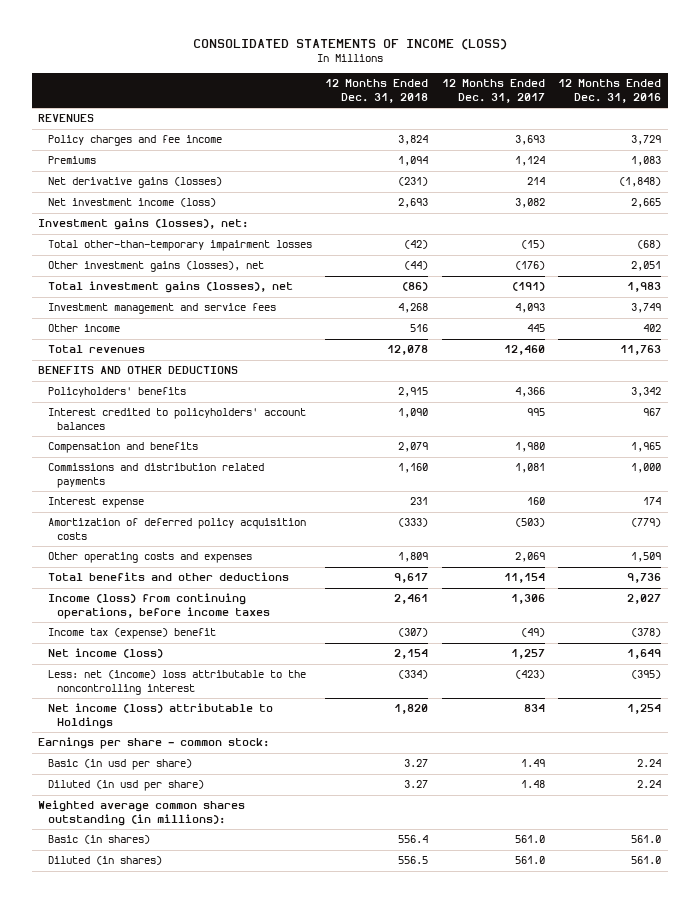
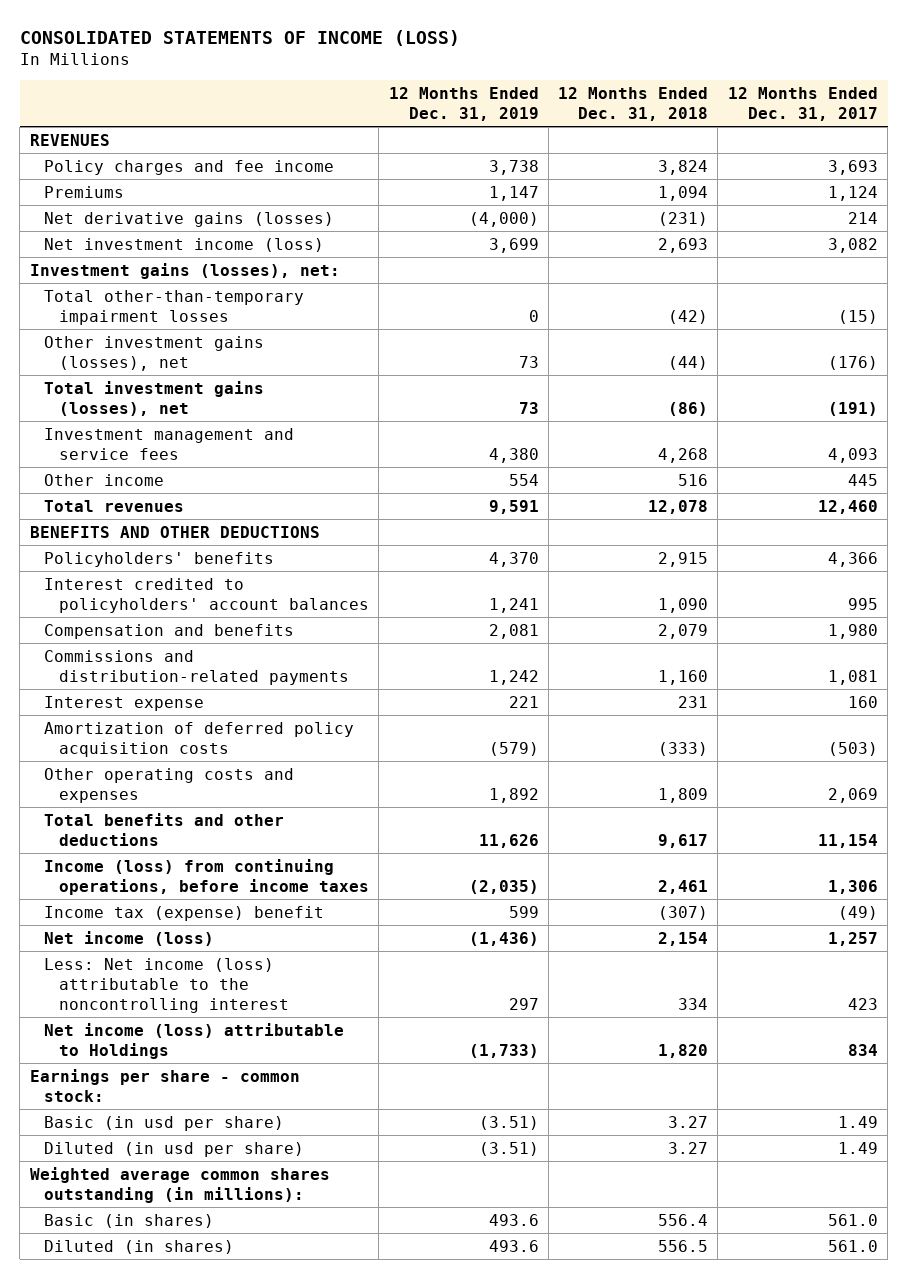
- | 12 Months Ended Dec. 31, 2018 | 12 Months Ended Dec. 31, 2017 | 12 Months Ended Dec. 31, 2016
+ | 12 Months Ended Dec. 31, 2019 | 12 Months Ended Dec. 31, 2018 | 12 Months Ended Dec. 31, 2017
- Commissions and distribution related payments | 1,160 | 1,081 | 1,000
+ Commissions and distribution-related payments | 1,242 | 1,160 | 1,081
- Less: net (income) loss attributable to the noncontrolling interest | (334) | (423) | (395)
+ Less: Net income (loss) attributable to the noncontrolling interest | 297 | 334 | 423
- Diluted (in usd per share) | 3.27 | 1.48 | 2.24
+ Diluted (in usd per share) | (3.51) | 3.27 | 1.49

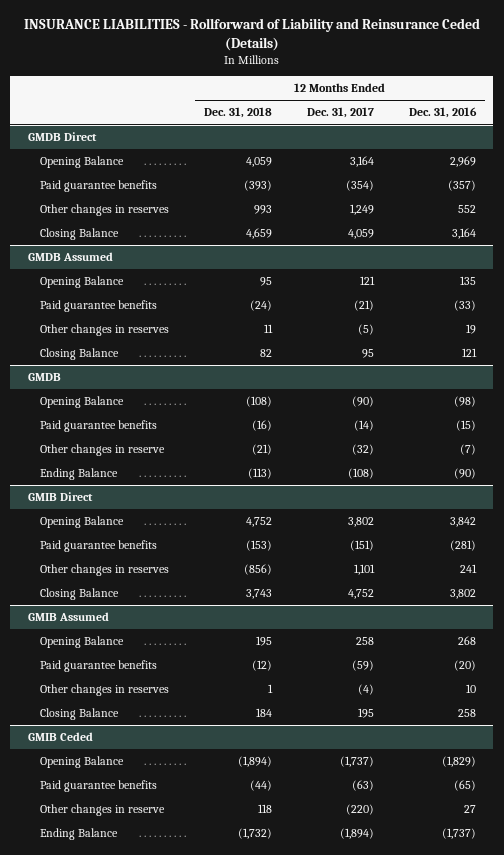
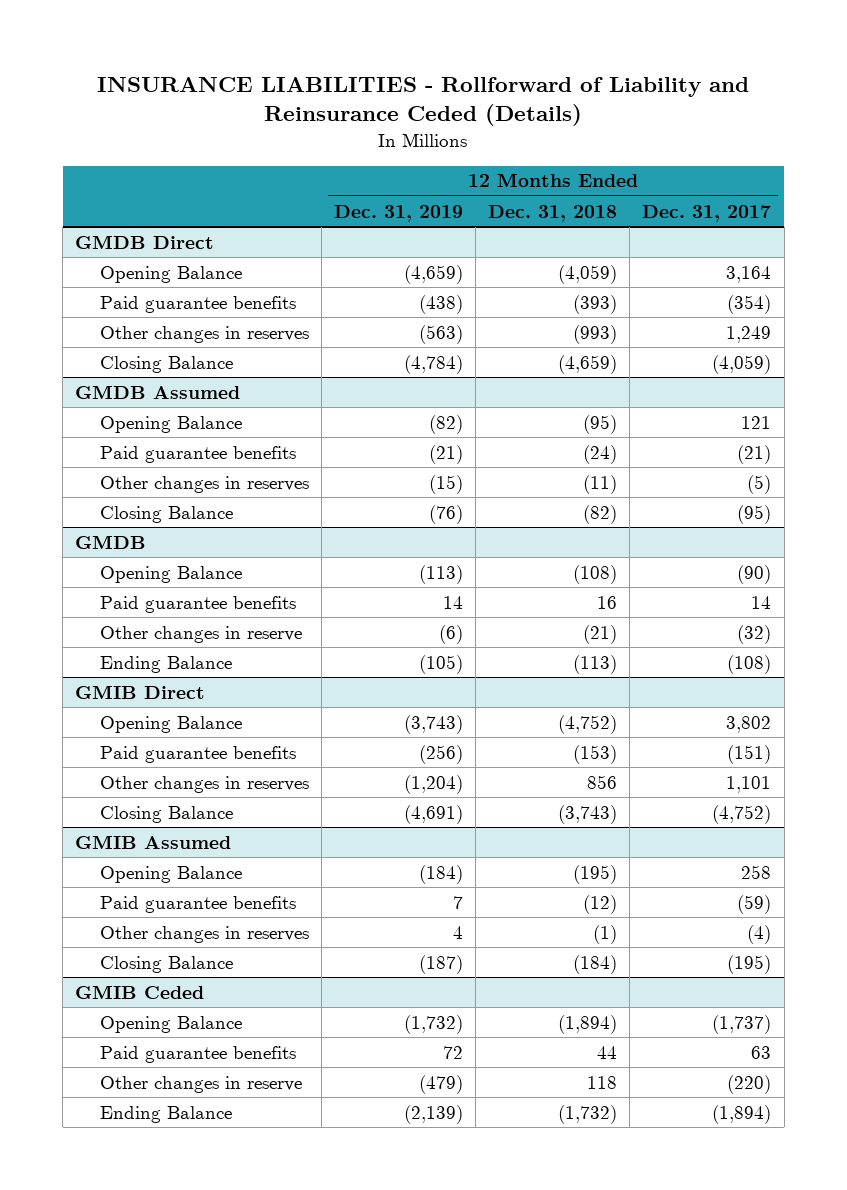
- | 12 Months Ended Dec. 31, 2018 | 12 Months Ended Dec. 31, 2017 | 12 Months Ended Dec. 31, 2016
+ | 12 Months Ended Dec. 31, 2019 | 12 Months Ended Dec. 31, 2018 | 12 Months Ended Dec. 31, 2017
@ GMDB Direct
- Opening Balance | 4,059 | 3,164 | 2,969
+ Opening Balance | (4,659) | (4,059) | 3,164
- Other changes in reserves | 993 | 1,249 | 552
- Closing Balance | 4,659 | 4,059 | 3,164
+ Other changes in reserves | (563) | (993) | 1,249
+ Closing Balance | (4,784) | (4,659) | (4,059)
@ GMDB Assumed
- Opening Balance | 95 | 121 | 135
+ Opening Balance | (82) | (95) | 121
- Other changes in reserves | 11 | (5) | 19
- Closing Balance | 82 | 95 | 121
+ Other changes in reserves | (15) | (11) | (5)
+ Closing Balance | (76) | (82) | (95)
@ GMDB
- Paid guarantee benefits | (16) | (14) | (15)
+ Paid guarantee benefits | 14 | 16 | 14
@ GMIB Direct
- Opening Balance | 4,752 | 3,802 | 3,842
+ Opening Balance | (3,743) | (4,752) | 3,802
- Other changes in reserves | (856) | 1,101 | 241
- Closing Balance | 3,743 | 4,752 | 3,802
+ Other changes in reserves | (1,204) | 856 | 1,101
+ Closing Balance | (4,691) | (3,743) | (4,752)
@ GMIB Assumed
- Opening Balance | 195 | 258 | 268
+ Opening Balance | (184) | (195) | 258
- Other changes in reserves | 1 | (4) | 10
- Closing Balance | 184 | 195 | 258
+ Other changes in reserves | 4 | (1) | (4)
+ Closing Balance | (187) | (184) | (195)
@ GMIB Ceded
- Paid guarantee benefits | (44) | (63) | (65)
+ Paid guarantee benefits | 72 | 44 | 63

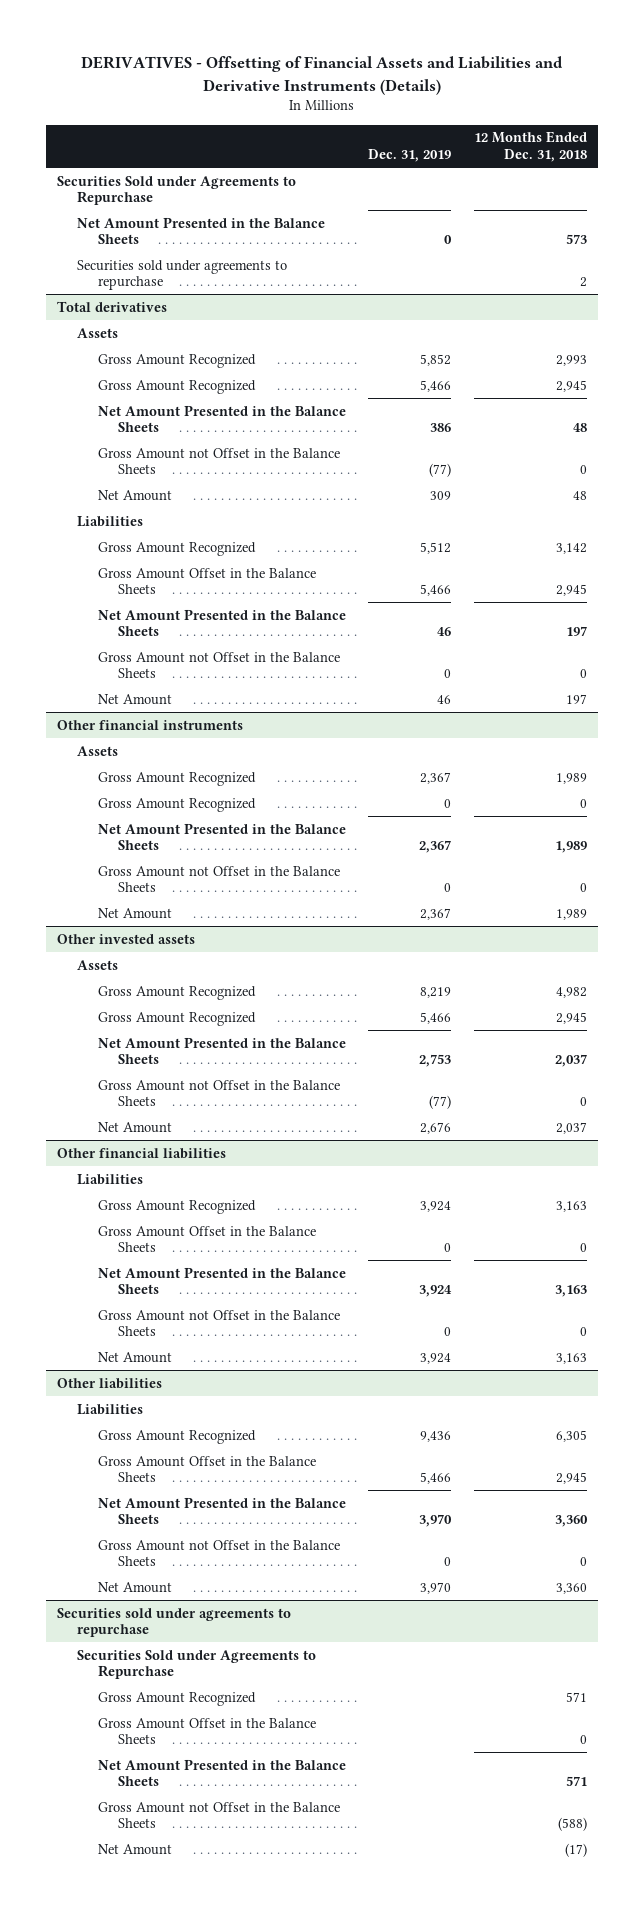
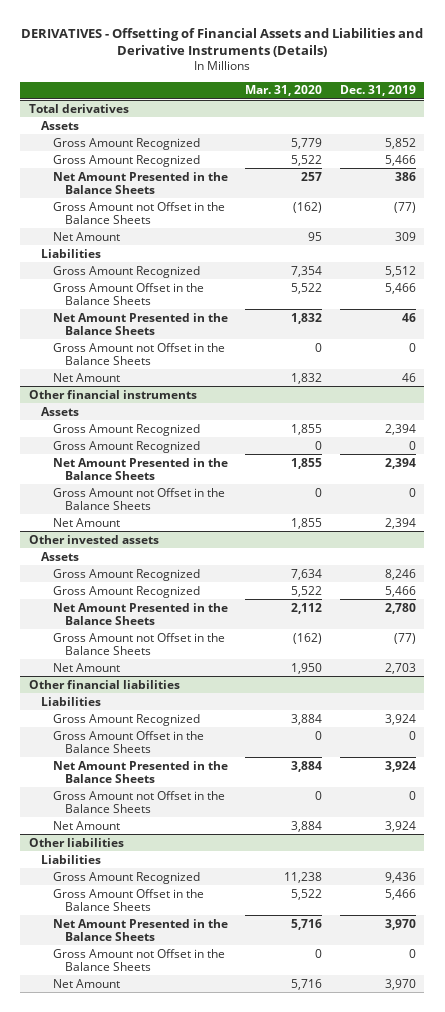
- | Dec. 31, 2019 | 12 Months Ended Dec. 31, 2018
+ | Mar. 31, 2020 | Dec. 31, 2019
- Securities Sold under Agreements to Repurchase
- Net Amount Presented in the Balance Sheets | 0 | 573
- Securities sold under agreements to repurchase | | 2
@ Other financial instruments
- Gross Amount Recognized | 2,367 | 1,989
+ Gross Amount Recognized | 1,855 | 2,394
- Net Amount Presented in the Balance Sheets | 2,367 | 1,989
+ Net Amount Presented in the Balance Sheets | 1,855 | 2,394
- Net Amount | 2,367 | 1,989
+ Net Amount | 1,855 | 2,394
@ Other invested assets
- Gross Amount Recognized | 8,219 | 4,982
+ Gross Amount Recognized | 7,634 | 8,246
- Net Amount Presented in the Balance Sheets | 2,753 | 2,037
+ Net Amount Presented in the Balance Sheets | 2,112 | 2,780
- Net Amount | 2,676 | 2,037
+ Net Amount | 1,950 | 2,703
- Securities sold under agreements to repurchase
- Securities Sold under Agreements to Repurchase
- Gross Amount Recognized | | 571
- Gross Amount Offset in the Balance Sheets | | 0
- Net Amount Presented in the Balance Sheets | | 571
- Gross Amount not Offset in the Balance Sheets | | (588)
- Net Amount | | (17)

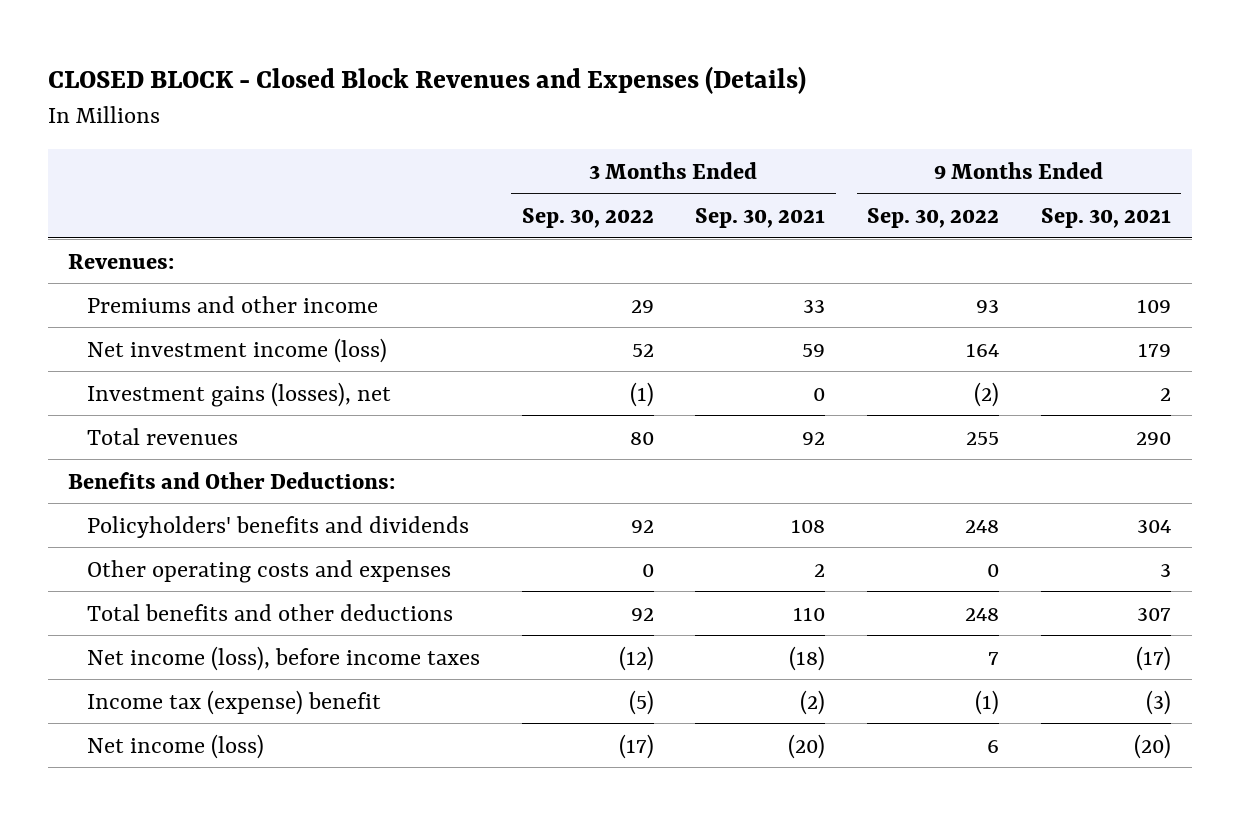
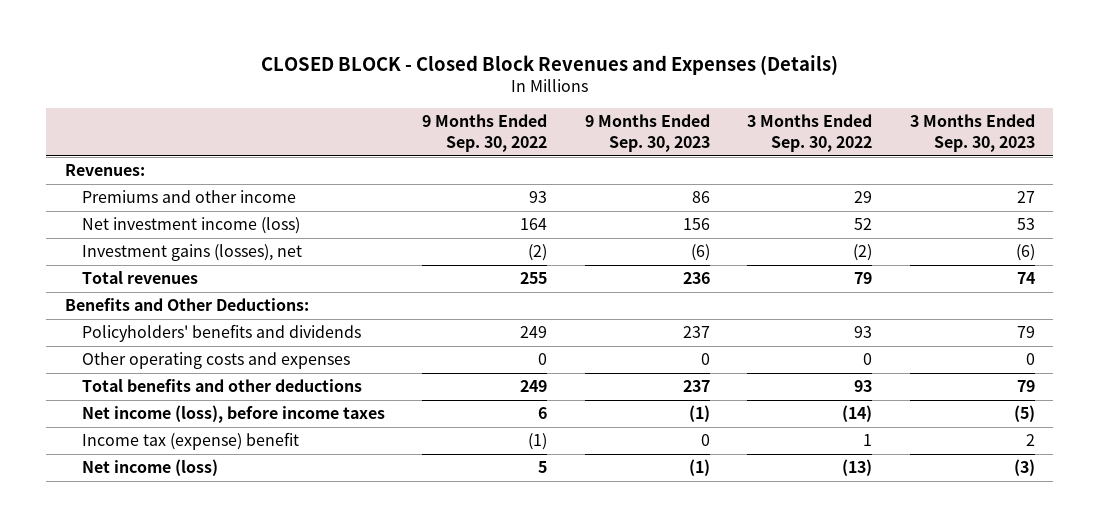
- | 3 Months Ended Sep. 30, 2022 | 3 Months Ended Sep. 30, 2021 | 9 Months Ended Sep. 30, 2022 | 9 Months Ended Sep. 30, 2021
+ | 9 Months Ended Sep. 30, 2022 | 9 Months Ended Sep. 30, 2023 | 3 Months Ended Sep. 30, 2022 | 3 Months Ended Sep. 30, 2023
- Investment gains (losses), net | (1) | 0 | (2) | 2
- Total revenues | 80 | 92 | 255 | 290
+ Investment gains (losses), net | (2) | (6) | (2) | (6)
+ Total revenues | 255 | 236 | 79 | 74
- Policyholders' benefits and dividends | 92 | 108 | 248 | 304
+ Policyholders' benefits and dividends | 249 | 237 | 93 | 79
- Total benefits and other deductions | 92 | 110 | 248 | 307
- Net income (loss), before income taxes | (12) | (18) | 7 | (17)
- Income tax (expense) benefit | (5) | (2) | (1) | (3)
- Net income (loss) | (17) | (20) | 6 | (20)
+ Total benefits and other deductions | 249 | 237 | 93 | 79
+ Net income (loss), before income taxes | 6 | (1) | (14) | (5)
+ Income tax (expense) benefit | (1) | 0 | 1 | 2
+ Net income (loss) | 5 | (1) | (13) | (3)

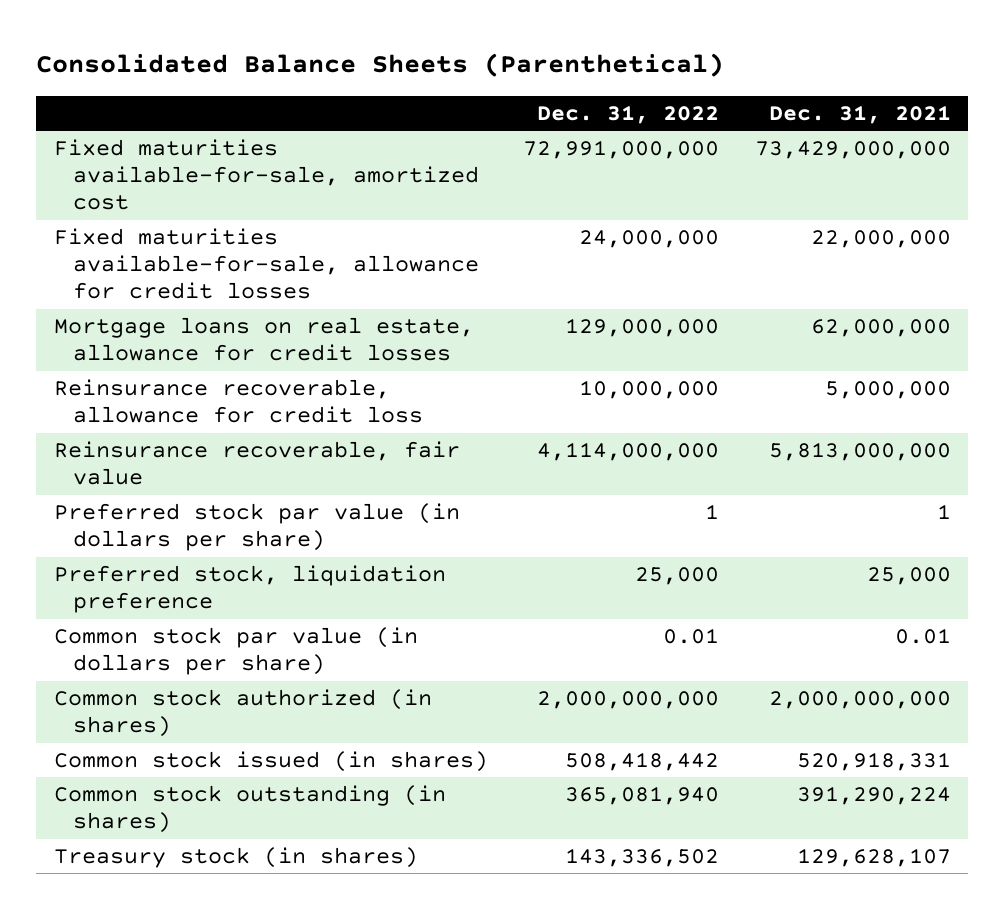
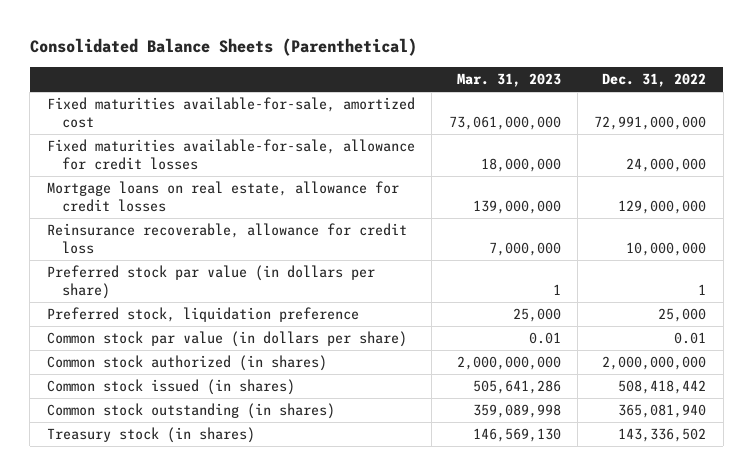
- | Dec. 31, 2022 | Dec. 31, 2021
+ | Mar. 31, 2023 | Dec. 31, 2022
- Reinsurance recoverable, fair value | 4,114,000,000 | 5,813,000,000

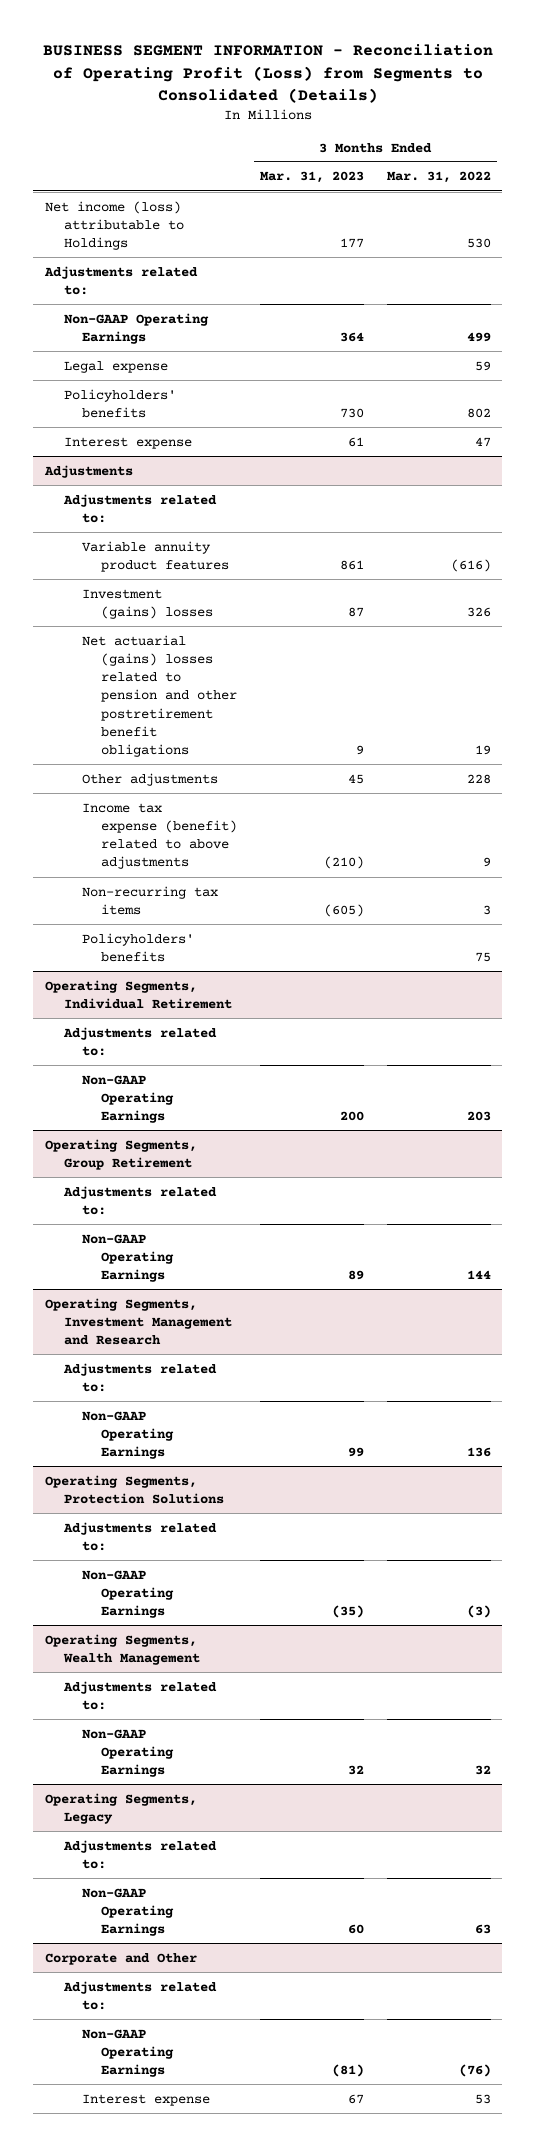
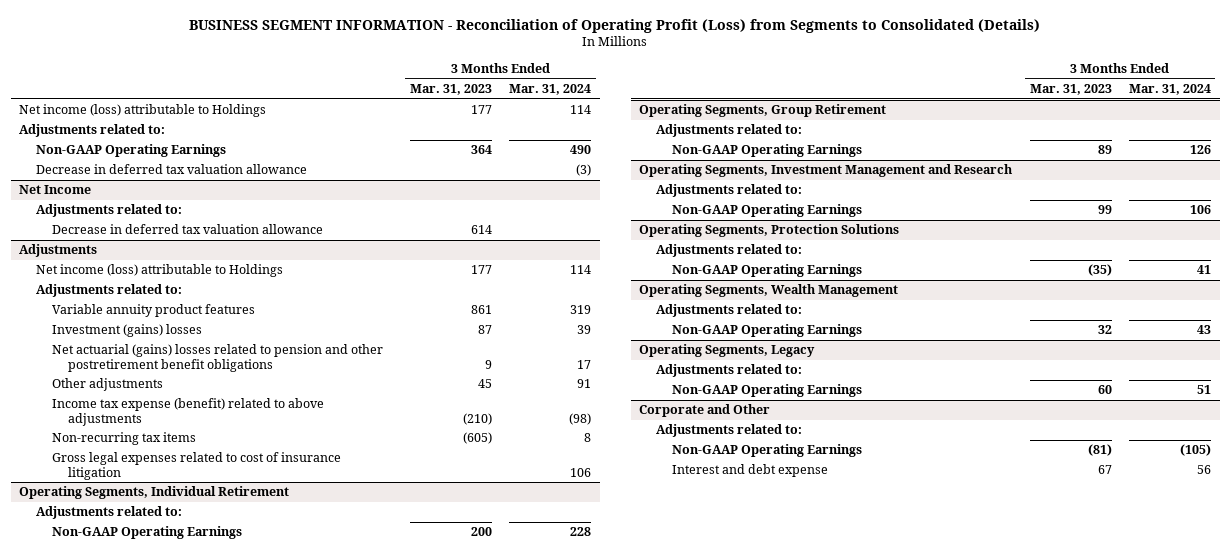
- | 3 Months Ended Mar. 31, 2023 | 3 Months Ended Mar. 31, 2022
+ | 3 Months Ended Mar. 31, 2023 | 3 Months Ended Mar. 31, 2024
- Legal expense | | 59
- Policyholders' benefits | 730 | 802
- Interest expense | 61 | 47
+ Decrease in deferred tax valuation allowance | | (3)
+ Net Income
+ Adjustments related to:
+ Decrease in deferred tax valuation allowance | 614 |
@ Adjustments
+ Net income (loss) attributable to Holdings | 177 | 114
- Policyholders' benefits | | 75
+ Gross legal expenses related to cost of insurance litigation | | 106
@ Corporate and Other
- Interest expense | 67 | 53
+ Interest and debt expense | 67 | 56

